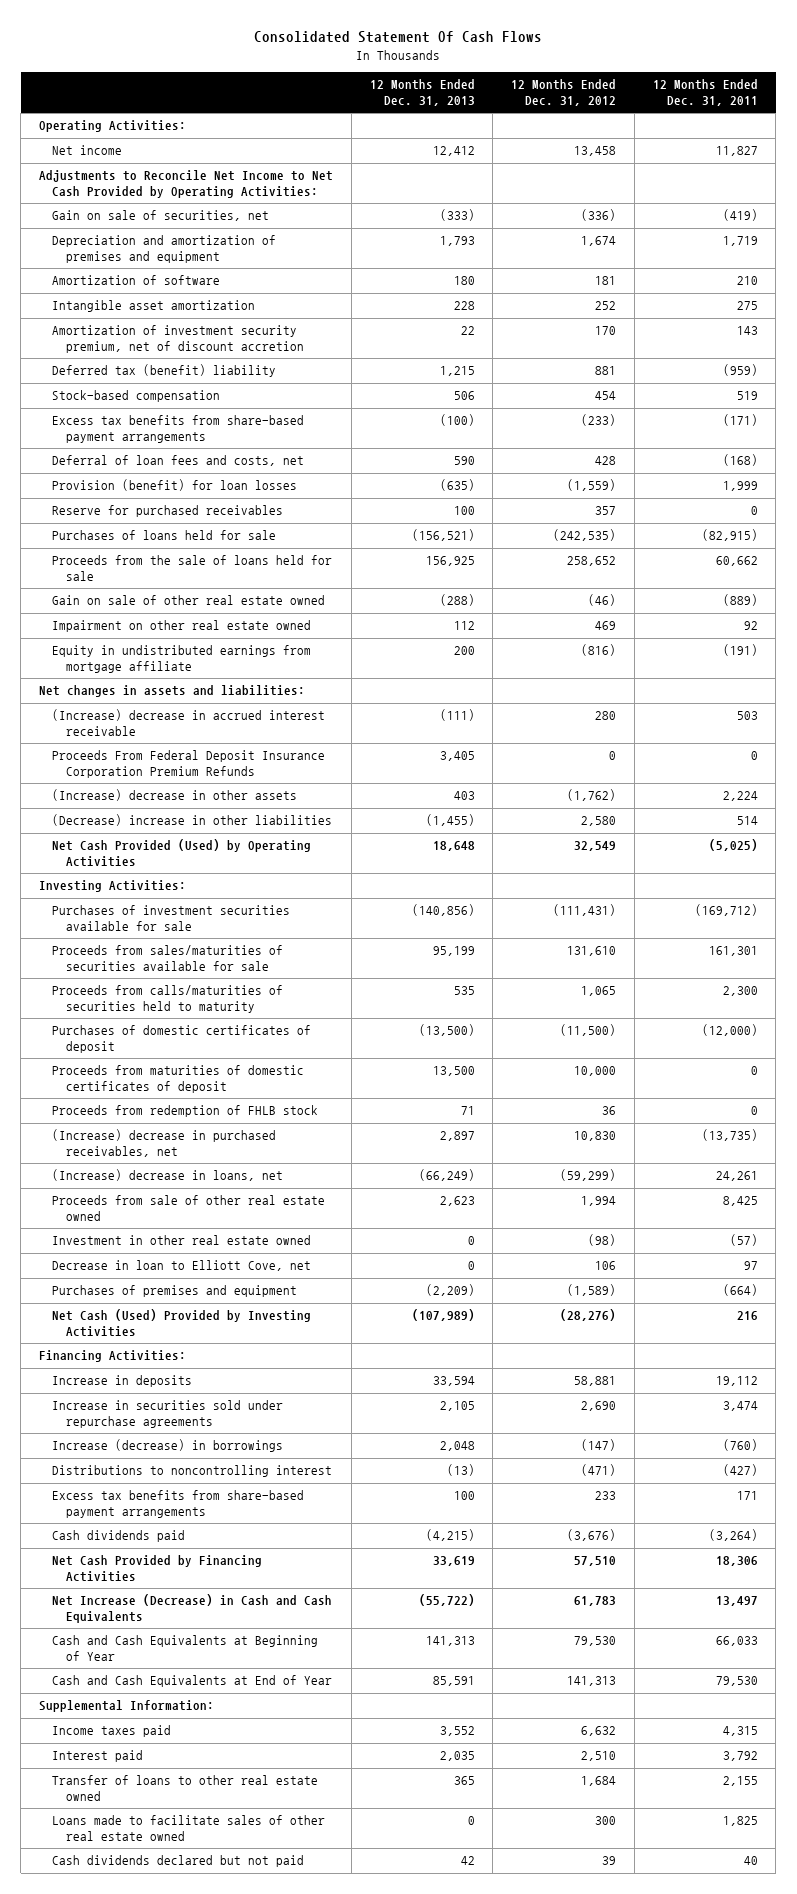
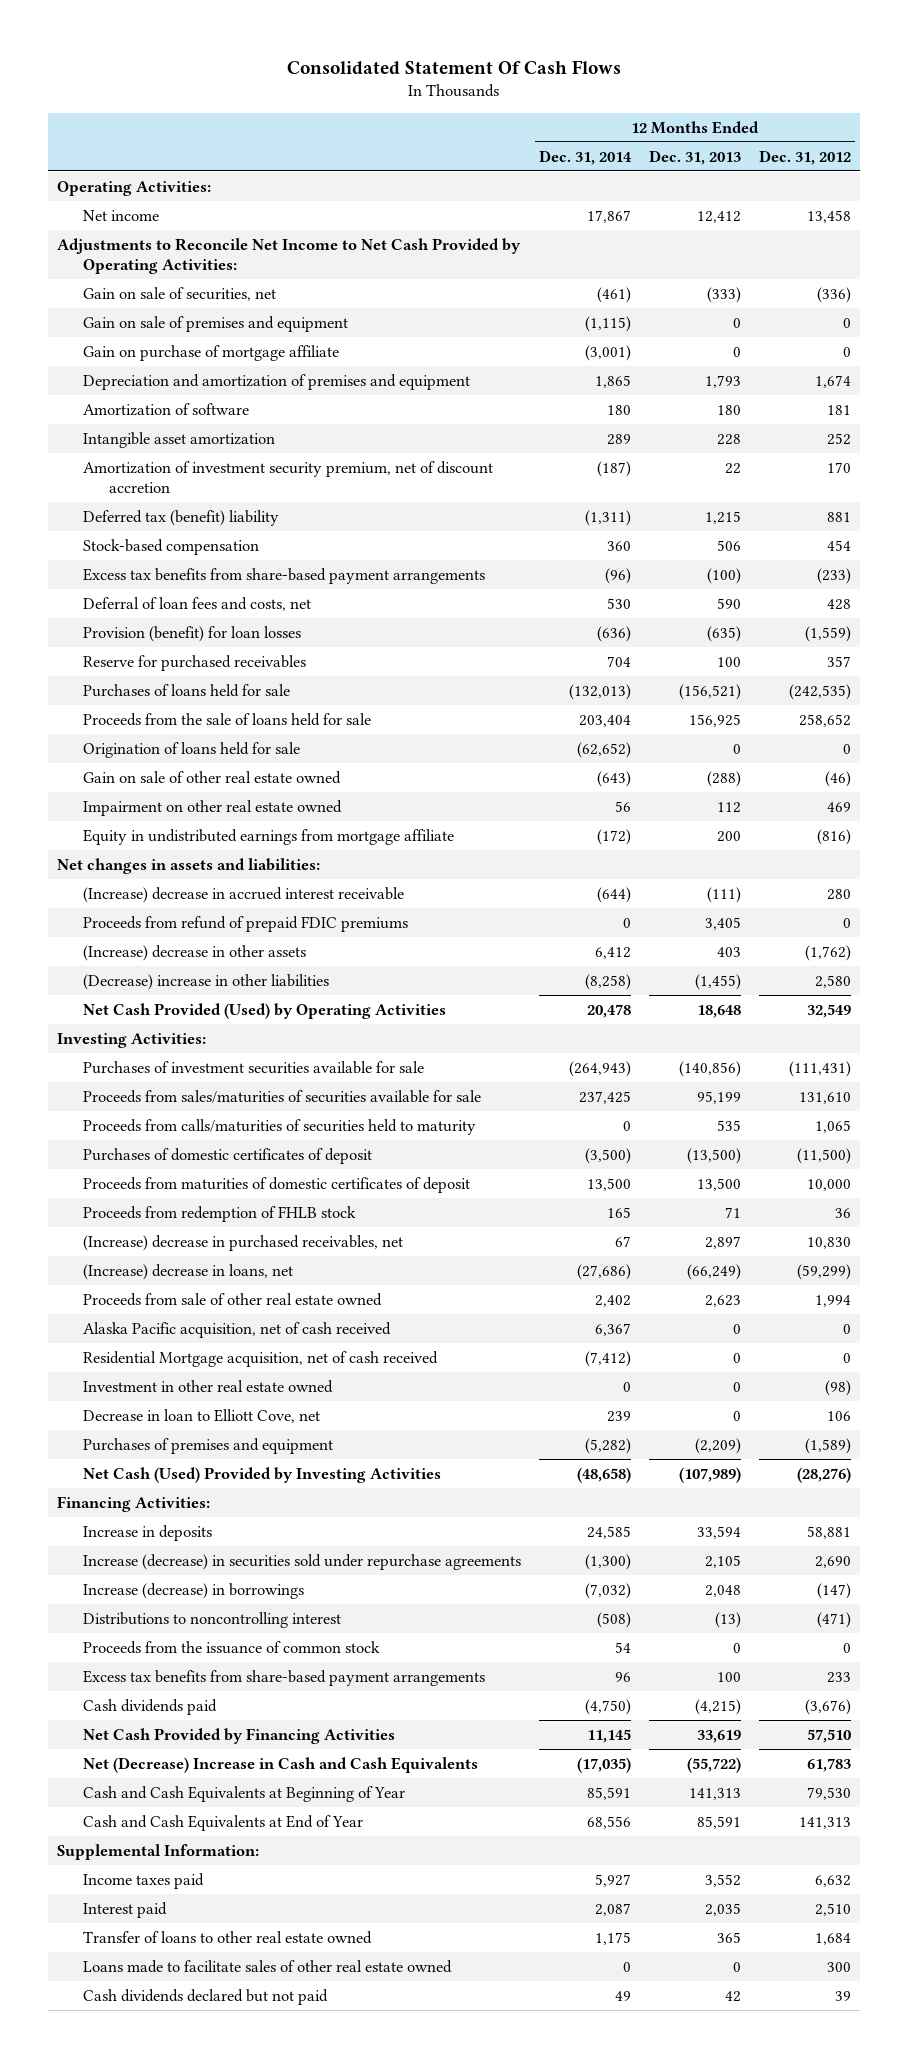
- | 12 Months Ended Dec. 31, 2013 | 12 Months Ended Dec. 31, 2012 | 12 Months Ended Dec. 31, 2011
+ | 12 Months Ended Dec. 31, 2014 | 12 Months Ended Dec. 31, 2013 | 12 Months Ended Dec. 31, 2012
+ Gain on sale of premises and equipment | (1,115) | 0 | 0
+ Gain on purchase of mortgage affiliate | (3,001) | 0 | 0
+ Origination of loans held for sale | (62,652) | 0 | 0
- Proceeds From Federal Deposit Insurance Corporation Premium Refunds | 3,405 | 0 | 0
+ Proceeds from refund of prepaid FDIC premiums | 0 | 3,405 | 0
+ Alaska Pacific acquisition, net of cash received | 6,367 | 0 | 0
+ Residential Mortgage acquisition, net of cash received | (7,412) | 0 | 0
- Increase in securities sold under repurchase agreements | 2,105 | 2,690 | 3,474
+ Increase (decrease) in securities sold under repurchase agreements | (1,300) | 2,105 | 2,690
+ Proceeds from the issuance of common stock | 54 | 0 | 0
- Net Increase (Decrease) in Cash and Cash Equivalents | (55,722) | 61,783 | 13,497
+ Net (Decrease) Increase in Cash and Cash Equivalents | (17,035) | (55,722) | 61,783

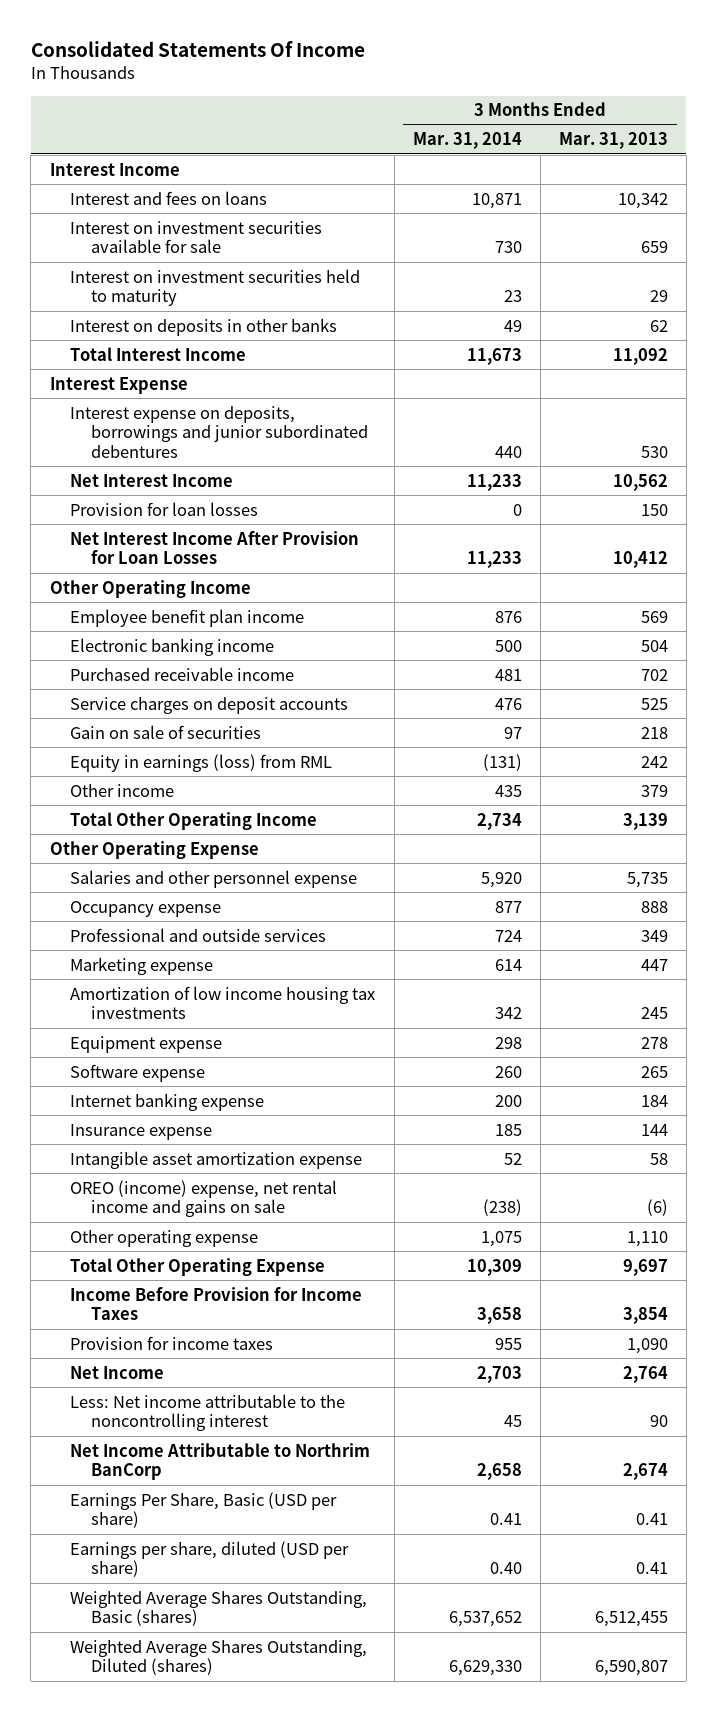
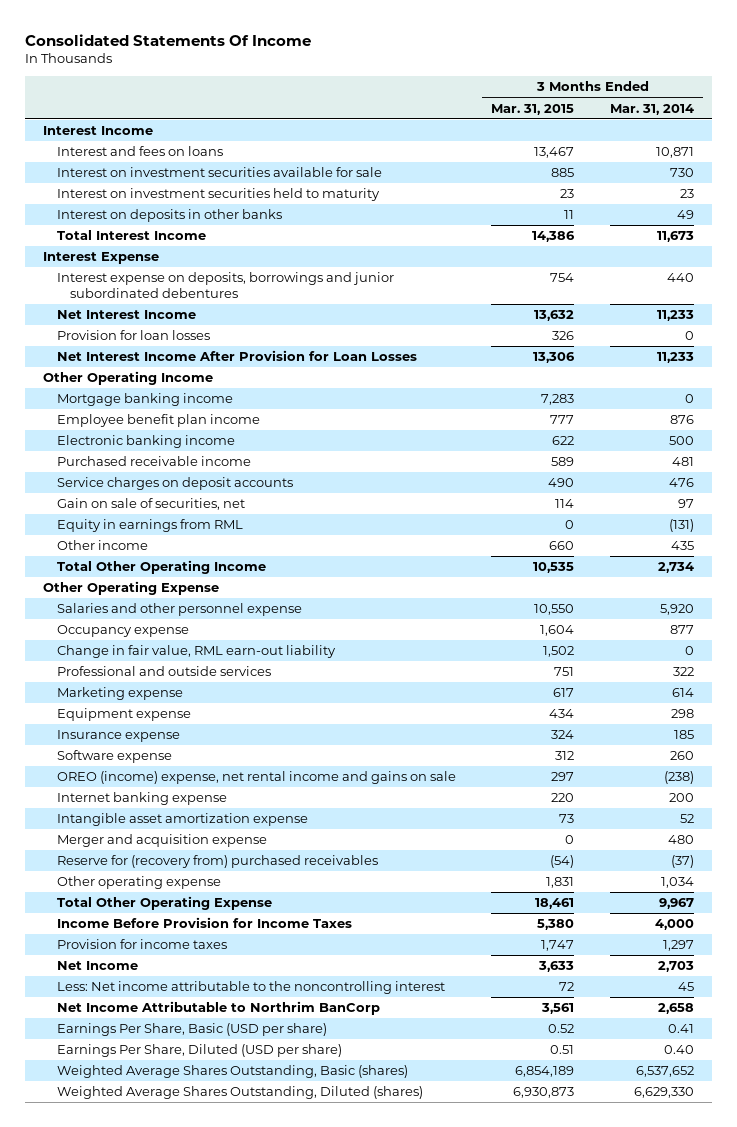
- | 3 Months Ended Mar. 31, 2014 | 3 Months Ended Mar. 31, 2013
+ | 3 Months Ended Mar. 31, 2015 | 3 Months Ended Mar. 31, 2014
+ Mortgage banking income | 7,283 | 0
- Gain on sale of securities | 97 | 218
- Equity in earnings (loss) from RML | (131) | 242
+ Gain on sale of securities, net | 114 | 97
+ Equity in earnings from RML | 0 | (131)
- Professional and outside services | 724 | 349
+ Change in fair value, RML earn-out liability | 1,502 | 0
+ Professional and outside services | 751 | 322
- Amortization of low income housing tax investments | 342 | 245
moved up: Insurance expense | 324 | 185
moved up: OREO (income) expense, net rental income and gains on sale | 297 | (238)
- Other operating expense | 1,075 | 1,110
- Total Other Operating Expense | 10,309 | 9,697
- Income Before Provision for Income Taxes | 3,658 | 3,854
- Provision for income taxes | 955 | 1,090
+ Merger and acquisition expense | 0 | 480
+ Reserve for (recovery from) purchased receivables | (54) | (37)
+ Other operating expense | 1,831 | 1,034
+ Total Other Operating Expense | 18,461 | 9,967
+ Income Before Provision for Income Taxes | 5,380 | 4,000
+ Provision for income taxes | 1,747 | 1,297
- Earnings per share, diluted (USD per share) | 0.40 | 0.41
+ Earnings Per Share, Diluted (USD per share) | 0.51 | 0.40

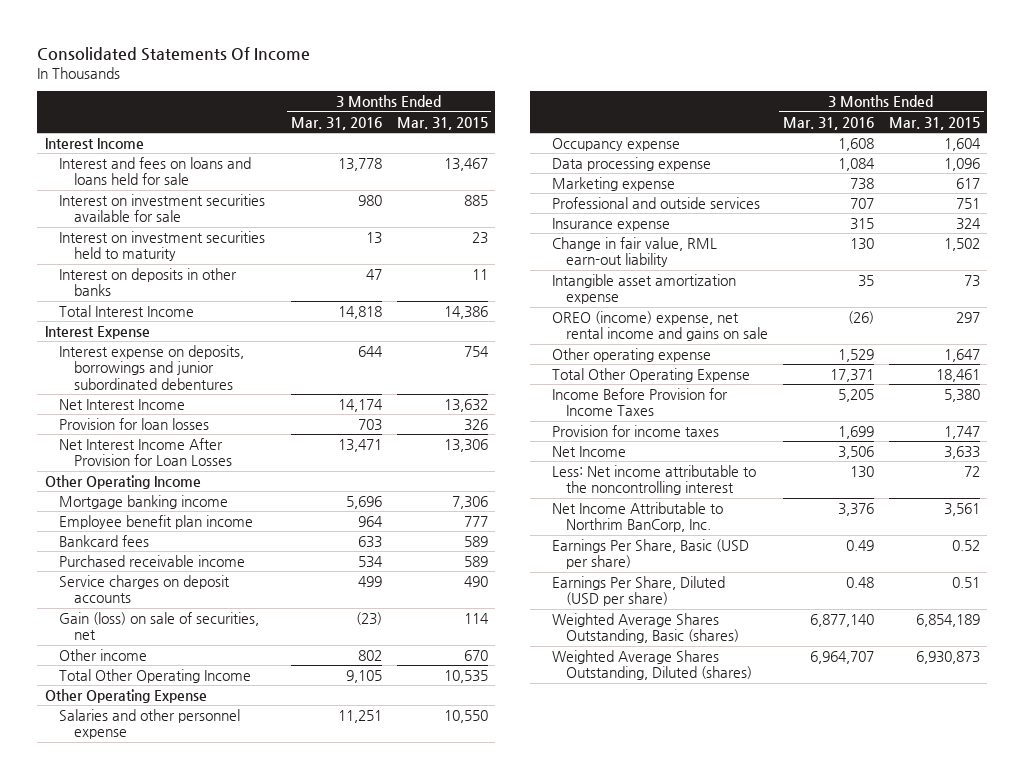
- | 3 Months Ended Mar. 31, 2015 | 3 Months Ended Mar. 31, 2014
+ | 3 Months Ended Mar. 31, 2016 | 3 Months Ended Mar. 31, 2015
- Interest and fees on loans | 13,467 | 10,871
+ Interest and fees on loans and loans held for sale | 13,778 | 13,467
- Mortgage banking income | 7,283 | 0
+ Mortgage banking income | 5,696 | 7,306
- Electronic banking income | 622 | 500
+ Bankcard fees | 633 | 589
- Gain on sale of securities, net | 114 | 97
- Equity in earnings from RML | 0 | (131)
- Other income | 660 | 435
+ Gain (loss) on sale of securities, net | (23) | 114
+ Other income | 802 | 670
+ Data processing expense | 1,084 | 1,096
- Equipment expense | 434 | 298
moved down: Professional and outside services | 707 | 751
- Software expense | 312 | 260
- Internet banking expense | 220 | 200
moved down: Change in fair value, RML earn-out liability | 130 | 1,502
- Merger and acquisition expense | 0 | 480
- Reserve for (recovery from) purchased receivables | (54) | (37)
- Other operating expense | 1,831 | 1,034
moved down: OREO (income) expense, net rental income and gains on sale | (26) | 297
+ Other operating expense | 1,529 | 1,647
- Net Income Attributable to Northrim BanCorp | 3,561 | 2,658
+ Net Income Attributable to Northrim BanCorp, Inc. | 3,376 | 3,561

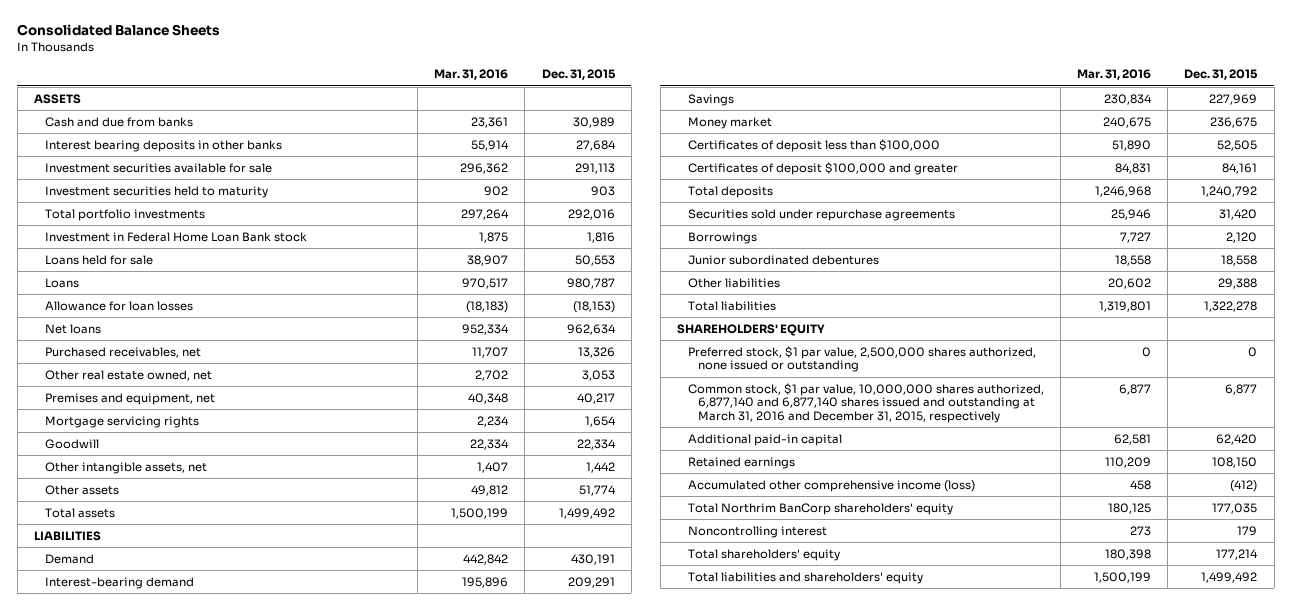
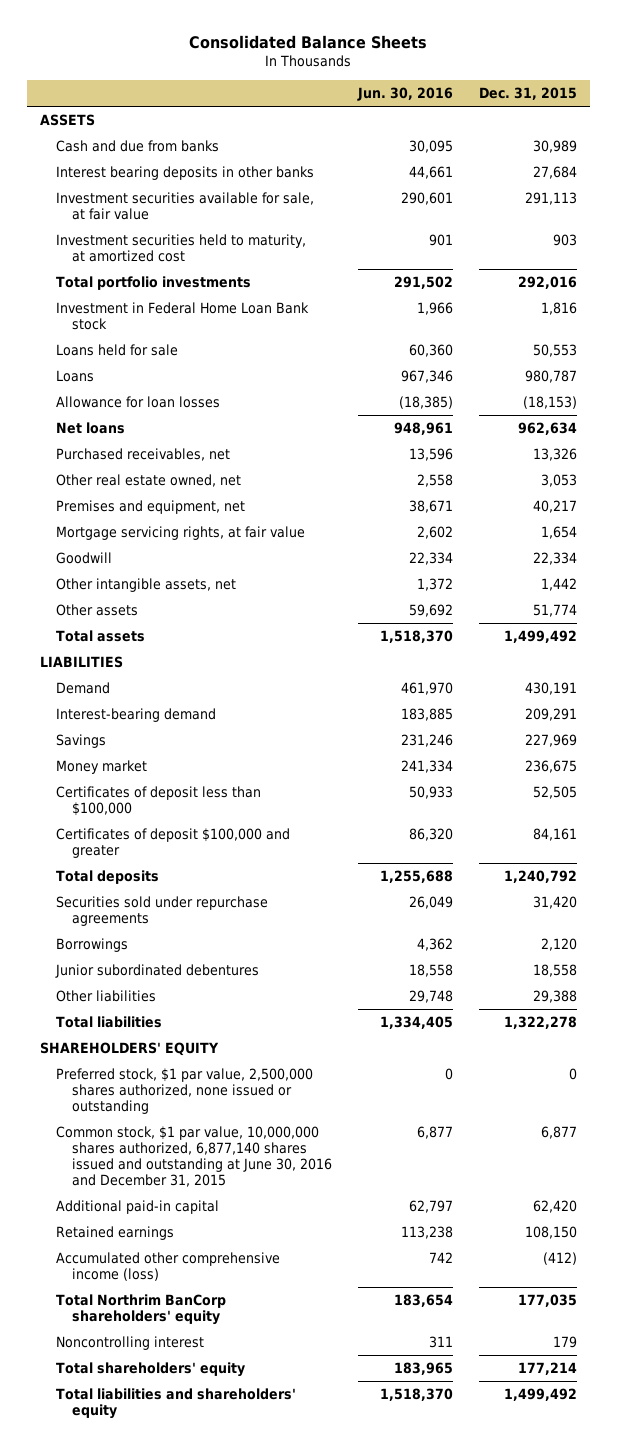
- | Mar. 31, 2016 | Dec. 31, 2015
+ | Jun. 30, 2016 | Dec. 31, 2015
- Investment securities available for sale | 296,362 | 291,113
- Investment securities held to maturity | 902 | 903
+ Investment securities available for sale, at fair value | 290,601 | 291,113
+ Investment securities held to maturity, at amortized cost | 901 | 903
- Mortgage servicing rights | 2,234 | 1,654
+ Mortgage servicing rights, at fair value | 2,602 | 1,654
- Common stock, $1 par value, 10,000,000 shares authorized, 6,877,140 and 6,877,140 shares issued and outstanding at March 31, 2016 and December 31, 2015, respectively | 6,877 | 6,877
+ Common stock, $1 par value, 10,000,000 shares authorized, 6,877,140 shares issued and outstanding at June 30, 2016 and December 31, 2015 | 6,877 | 6,877

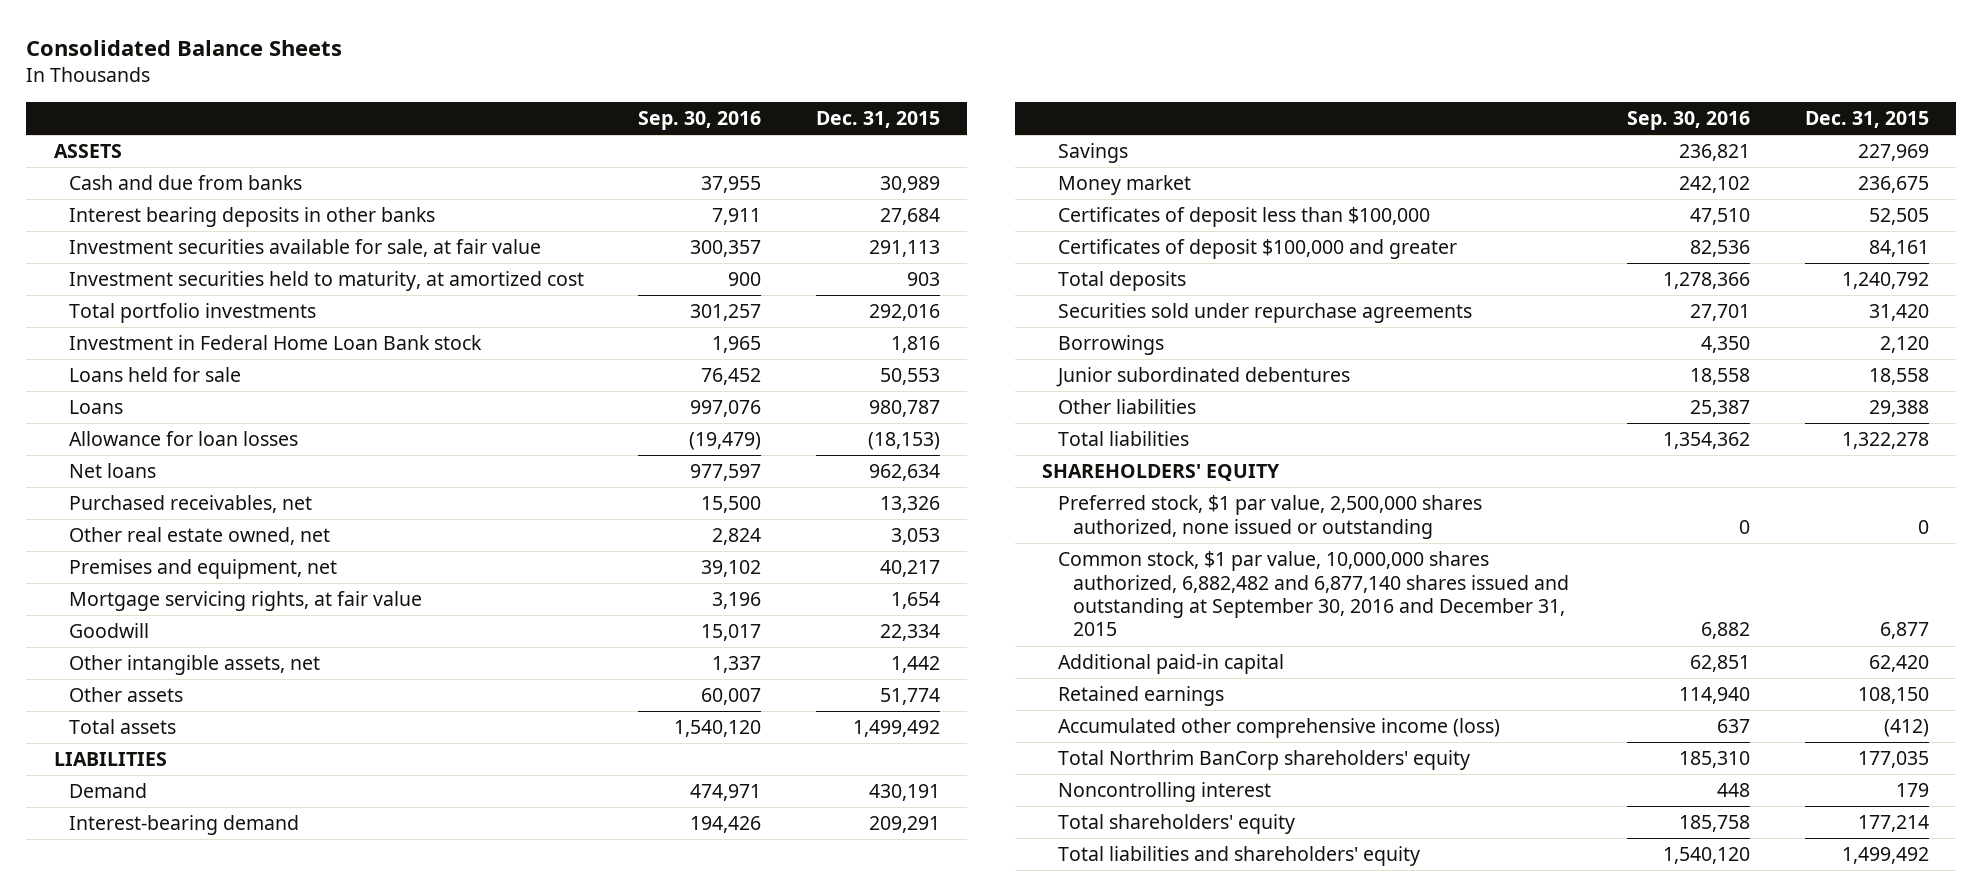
- | Jun. 30, 2016 | Dec. 31, 2015
+ | Sep. 30, 2016 | Dec. 31, 2015
- Common stock, $1 par value, 10,000,000 shares authorized, 6,877,140 shares issued and outstanding at June 30, 2016 and December 31, 2015 | 6,877 | 6,877
+ Common stock, $1 par value, 10,000,000 shares authorized, 6,882,482 and 6,877,140 shares issued and outstanding at September 30, 2016 and December 31, 2015 | 6,882 | 6,877

